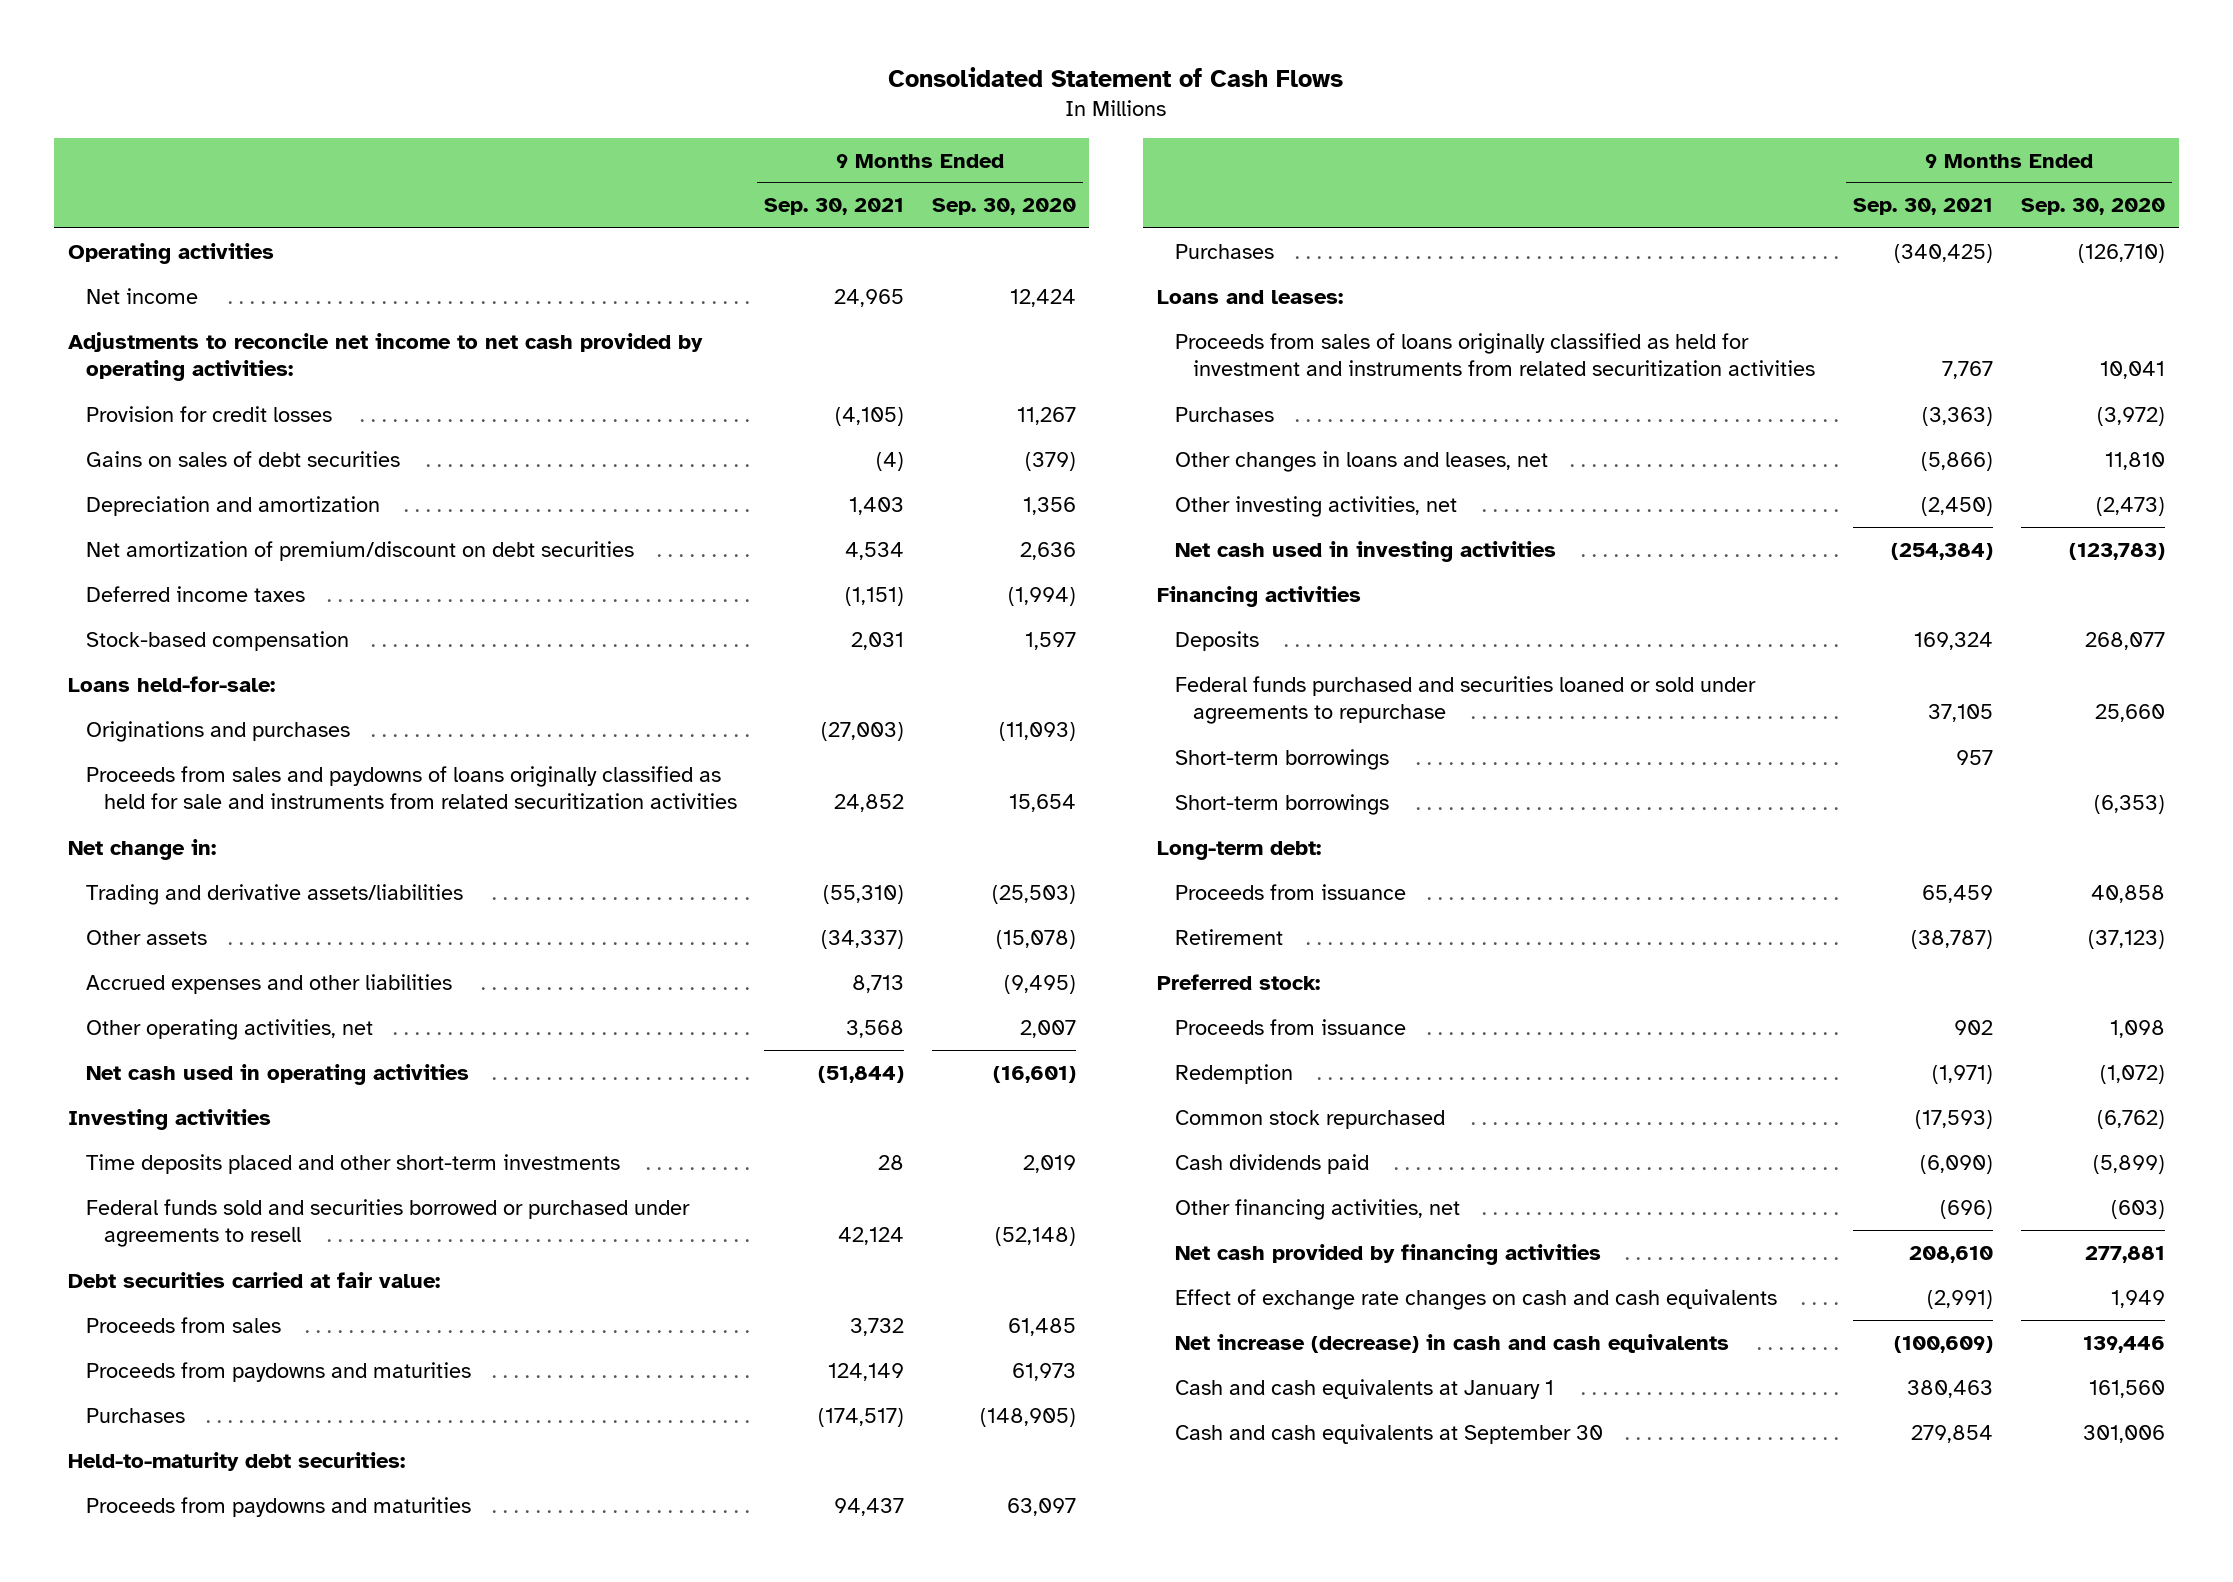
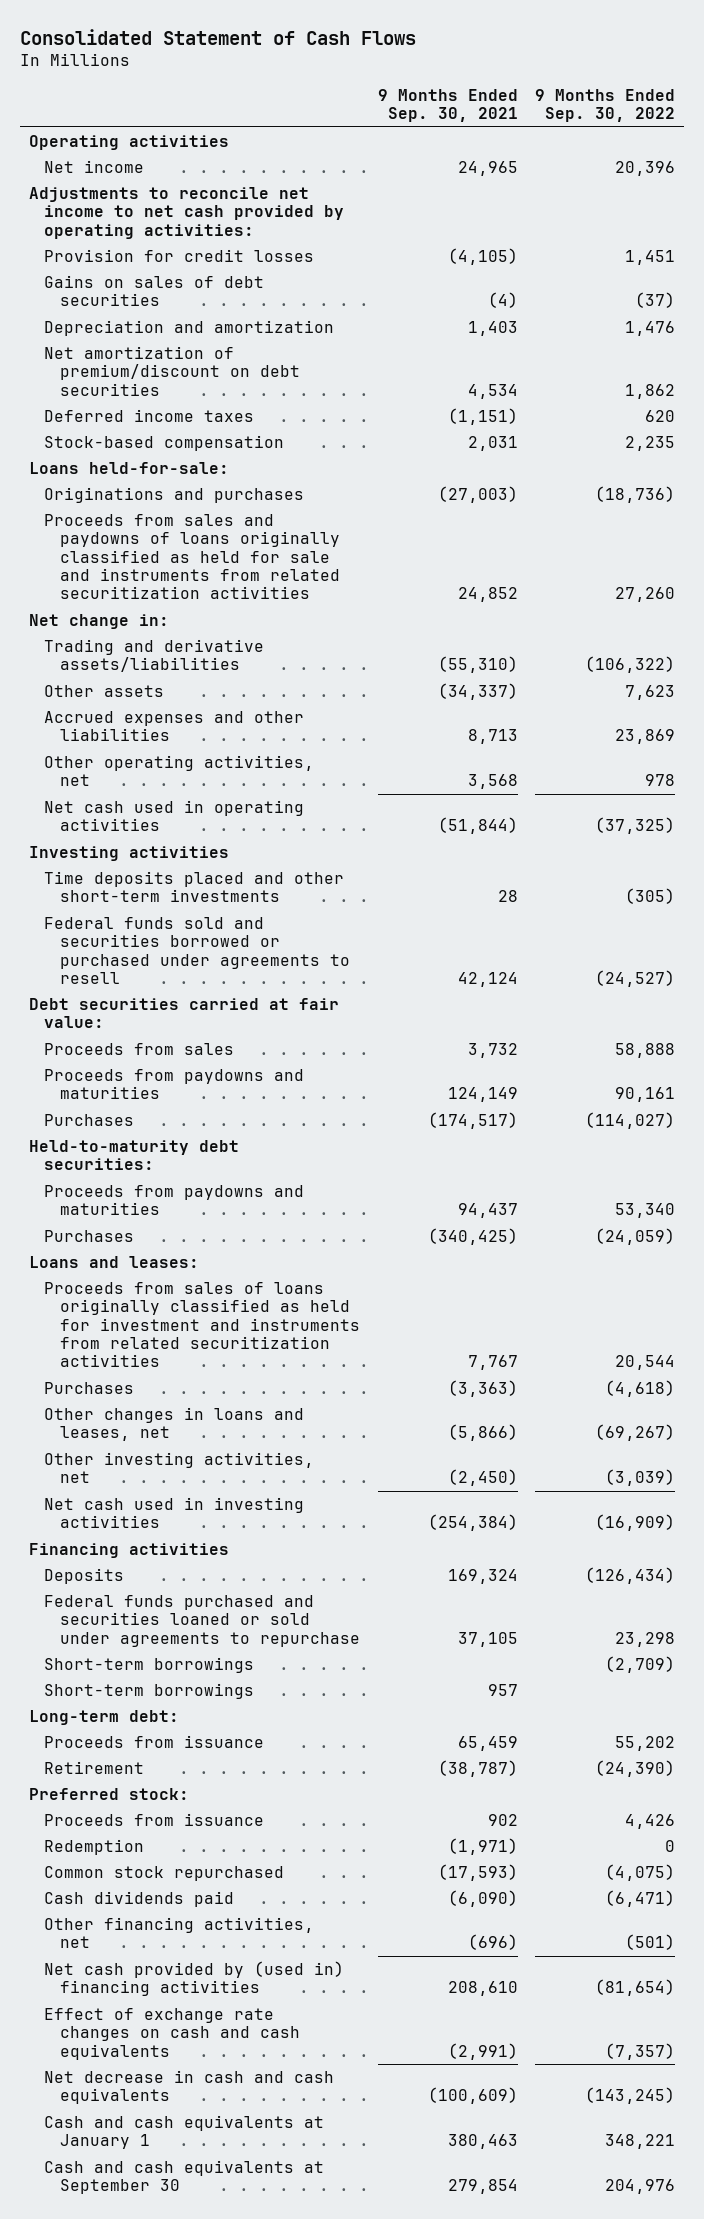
- | 9 Months Ended Sep. 30, 2021 | 9 Months Ended Sep. 30, 2020
+ | 9 Months Ended Sep. 30, 2021 | 9 Months Ended Sep. 30, 2022
moved down: Short-term borrowings | 957 |
- Net cash provided by financing activities | 208,610 | 277,881
+ Net cash provided by (used in) financing activities | 208,610 | (81,654)
- Net increase (decrease) in cash and cash equivalents | (100,609) | 139,446
+ Net decrease in cash and cash equivalents | (100,609) | (143,245)

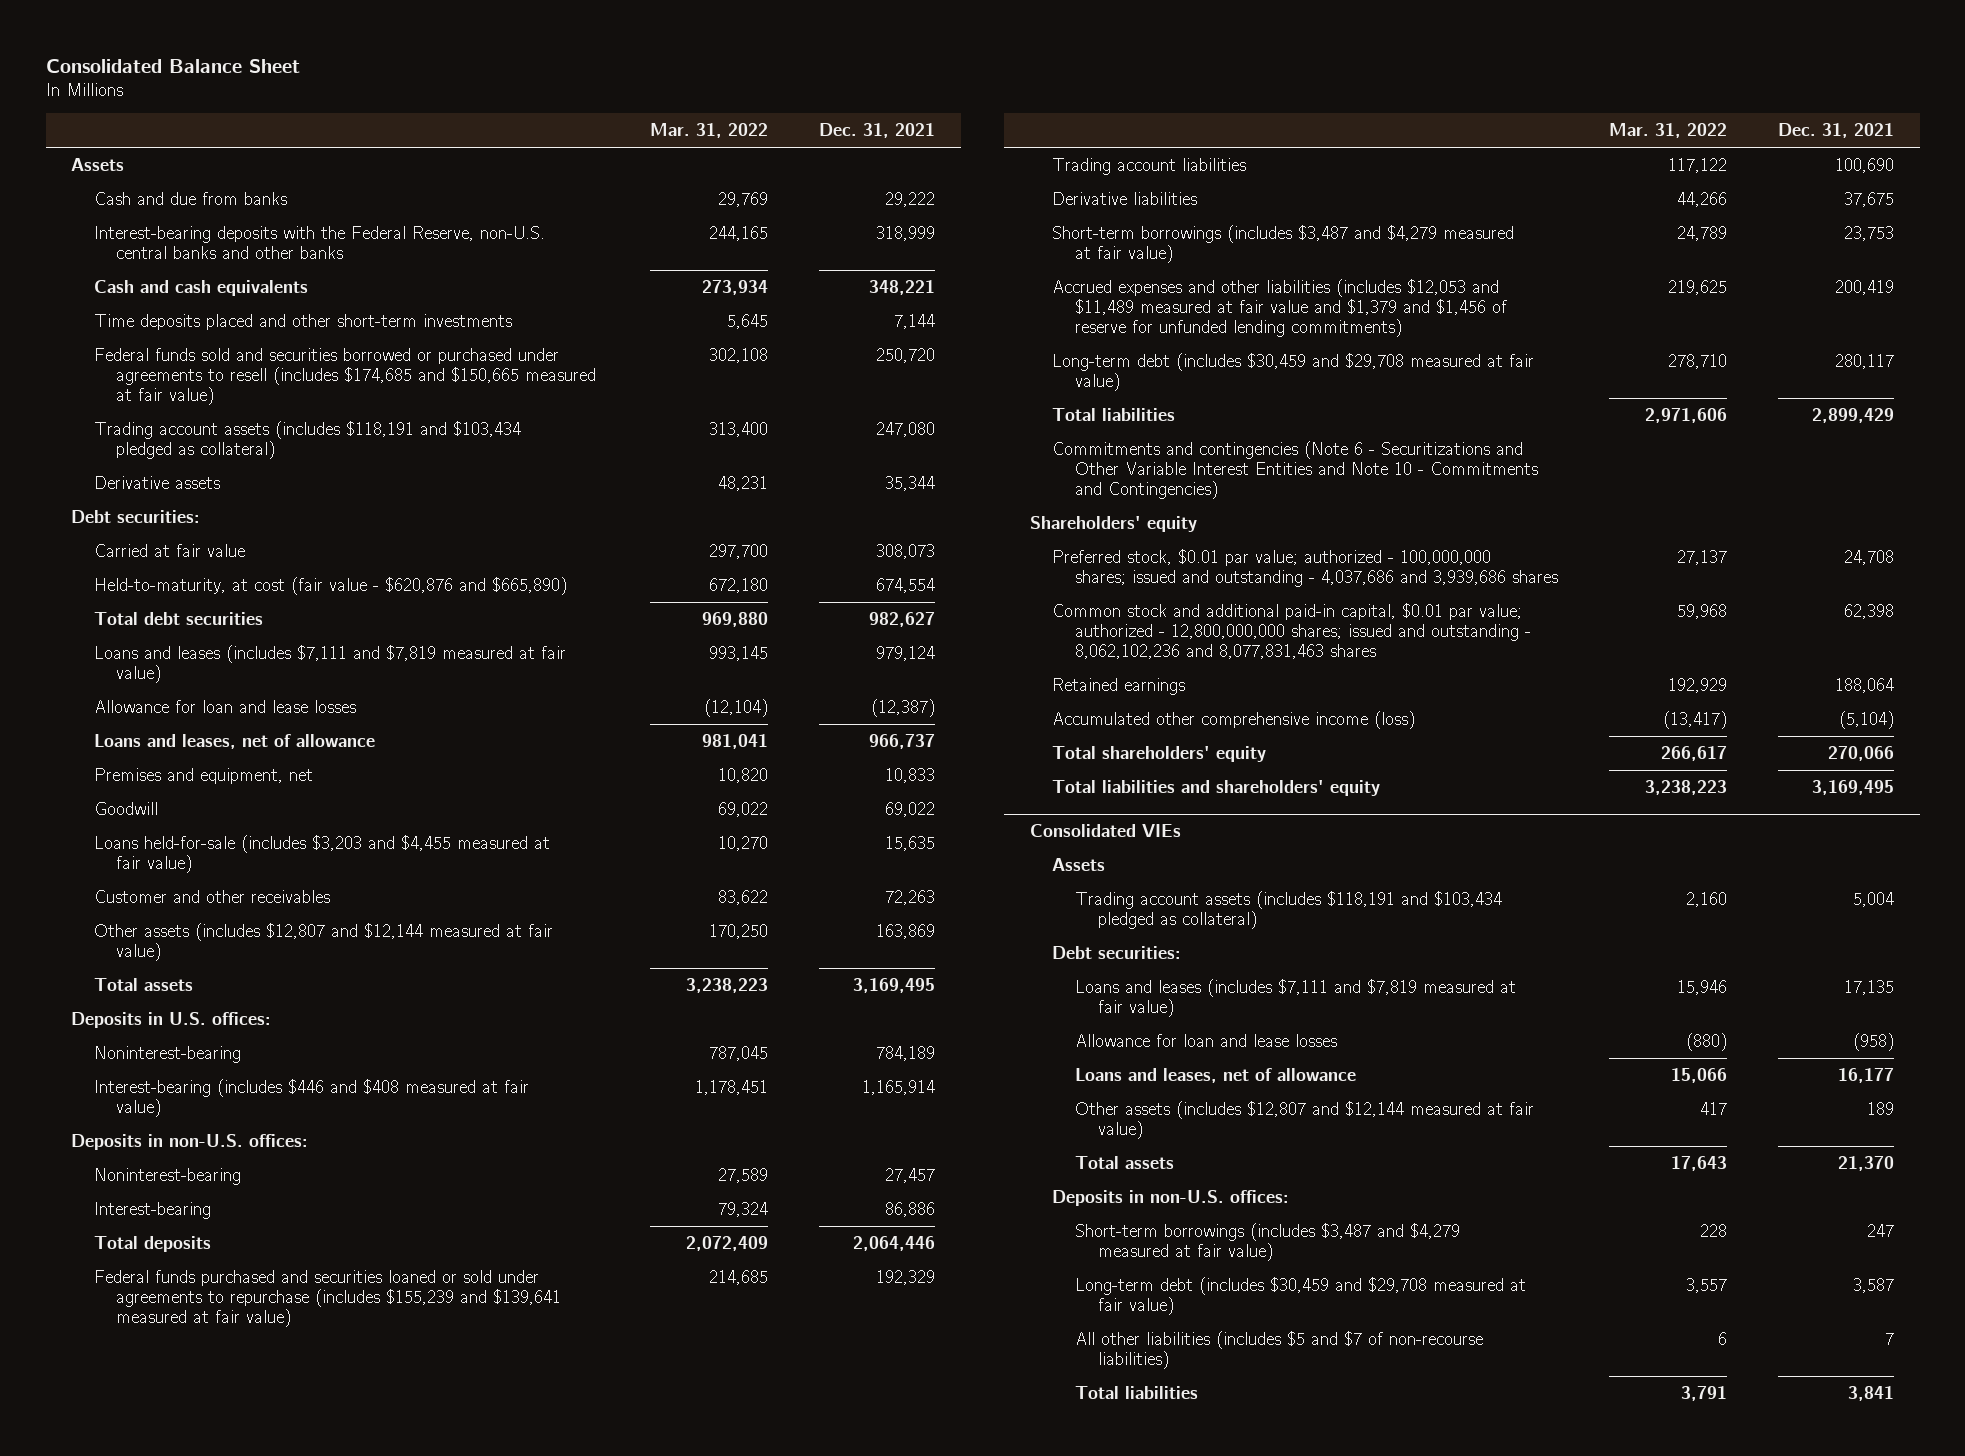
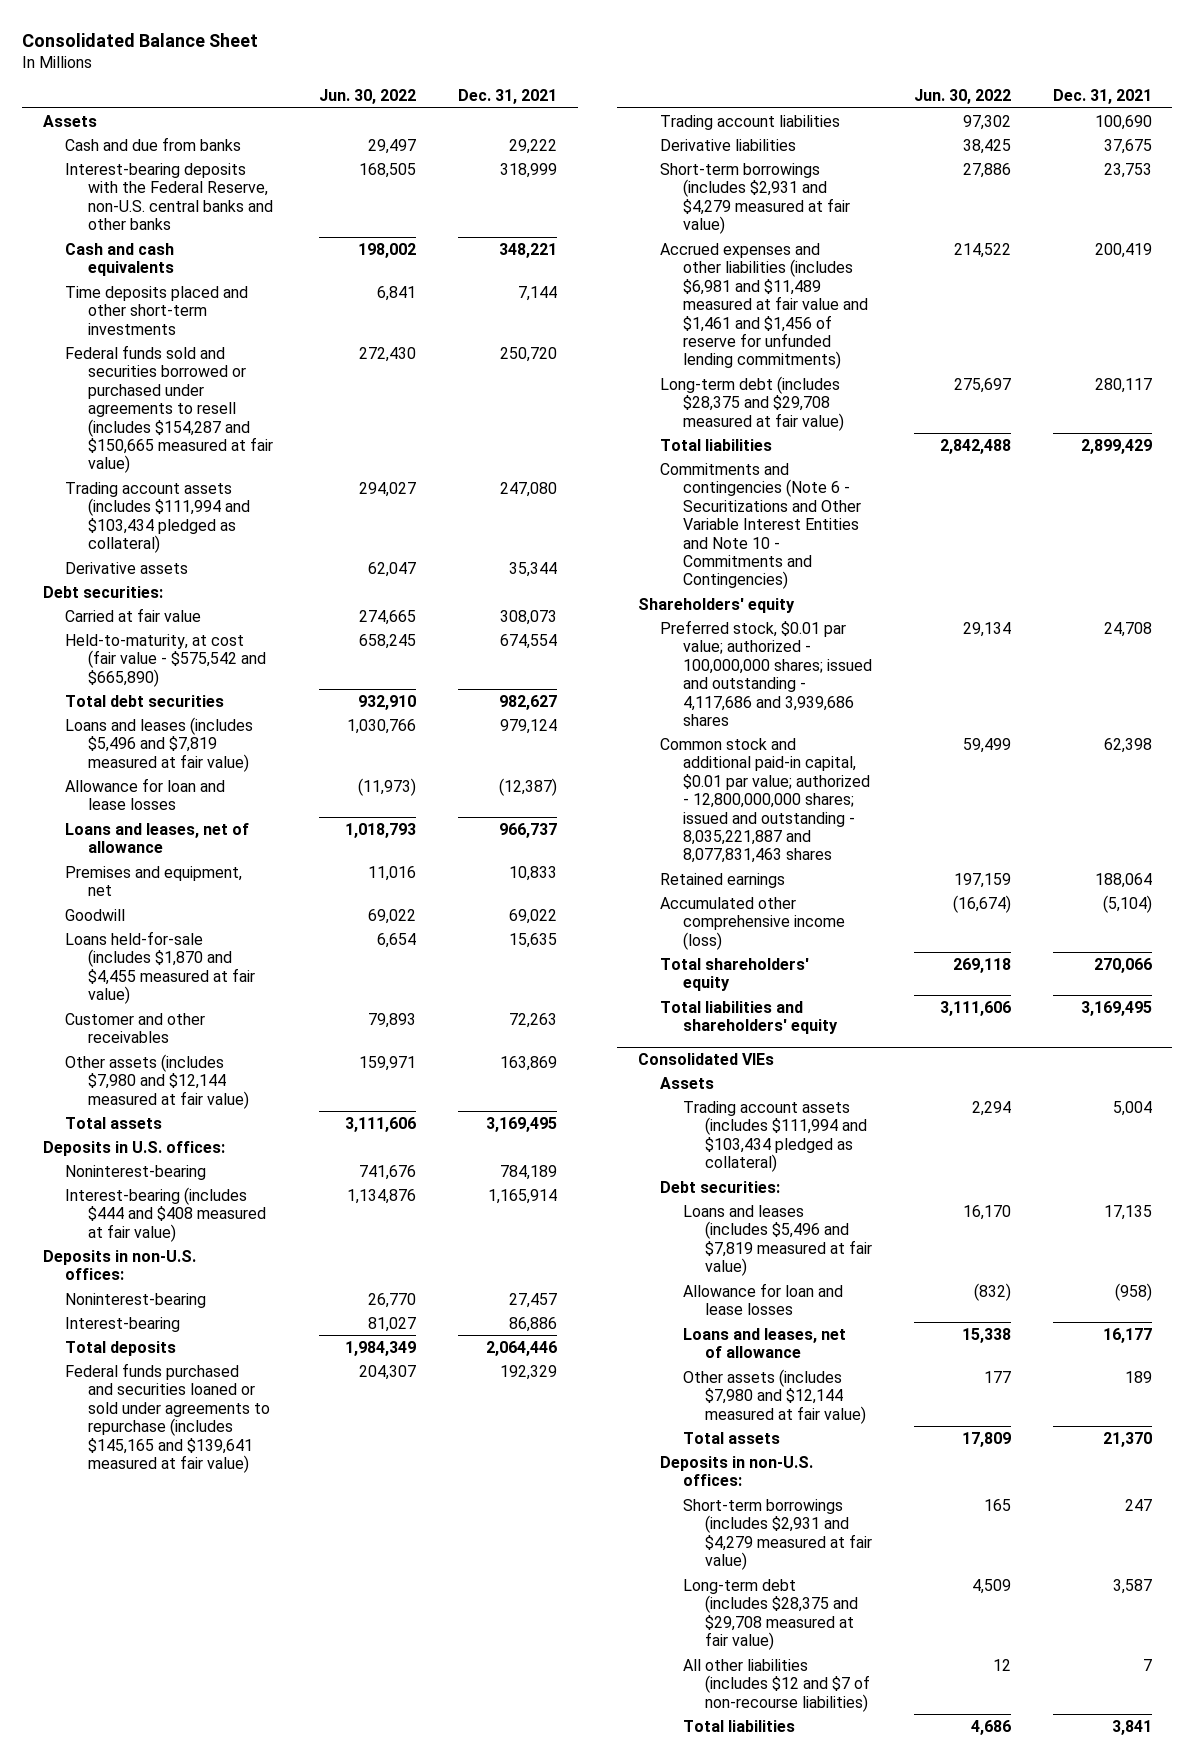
- | Mar. 31, 2022 | Dec. 31, 2021
+ | Jun. 30, 2022 | Dec. 31, 2021
- Federal funds sold and securities borrowed or purchased under agreements to resell (includes $174,685 and $150,665 measured at fair value) | 302,108 | 250,720
- Trading account assets (includes $118,191 and $103,434 pledged as collateral) | 313,400 | 247,080
+ Federal funds sold and securities borrowed or purchased under agreements to resell (includes $154,287 and $150,665 measured at fair value) | 272,430 | 250,720
+ Trading account assets (includes $111,994 and $103,434 pledged as collateral) | 294,027 | 247,080
- Held-to-maturity, at cost (fair value - $620,876 and $665,890) | 672,180 | 674,554
+ Held-to-maturity, at cost (fair value - $575,542 and $665,890) | 658,245 | 674,554
- Loans and leases (includes $7,111 and $7,819 measured at fair value) | 993,145 | 979,124
+ Loans and leases (includes $5,496 and $7,819 measured at fair value) | 1,030,766 | 979,124
- Loans held-for-sale (includes $3,203 and $4,455 measured at fair value) | 10,270 | 15,635
+ Loans held-for-sale (includes $1,870 and $4,455 measured at fair value) | 6,654 | 15,635
- Other assets (includes $12,807 and $12,144 measured at fair value) | 170,250 | 163,869
+ Other assets (includes $7,980 and $12,144 measured at fair value) | 159,971 | 163,869
- Interest-bearing (includes $446 and $408 measured at fair value) | 1,178,451 | 1,165,914
+ Interest-bearing (includes $444 and $408 measured at fair value) | 1,134,876 | 1,165,914
- Federal funds purchased and securities loaned or sold under agreements to repurchase (includes $155,239 and $139,641 measured at fair value) | 214,685 | 192,329
+ Federal funds purchased and securities loaned or sold under agreements to repurchase (includes $145,165 and $139,641 measured at fair value) | 204,307 | 192,329
- Short-term borrowings (includes $3,487 and $4,279 measured at fair value) | 24,789 | 23,753
- Accrued expenses and other liabilities (includes $12,053 and $11,489 measured at fair value and $1,379 and $1,456 of reserve for unfunded lending commitments) | 219,625 | 200,419
- Long-term debt (includes $30,459 and $29,708 measured at fair value) | 278,710 | 280,117
+ Short-term borrowings (includes $2,931 and $4,279 measured at fair value) | 27,886 | 23,753
+ Accrued expenses and other liabilities (includes $6,981 and $11,489 measured at fair value and $1,461 and $1,456 of reserve for unfunded lending commitments) | 214,522 | 200,419
+ Long-term debt (includes $28,375 and $29,708 measured at fair value) | 275,697 | 280,117
- Preferred stock, $0.01 par value; authorized - 100,000,000 shares; issued and outstanding - 4,037,686 and 3,939,686 shares | 27,137 | 24,708
- Common stock and additional paid-in capital, $0.01 par value; authorized - 12,800,000,000 shares; issued and outstanding - 8,062,102,236 and 8,077,831,463 shares | 59,968 | 62,398
+ Preferred stock, $0.01 par value; authorized - 100,000,000 shares; issued and outstanding - 4,117,686 and 3,939,686 shares | 29,134 | 24,708
+ Common stock and additional paid-in capital, $0.01 par value; authorized - 12,800,000,000 shares; issued and outstanding - 8,035,221,887 and 8,077,831,463 shares | 59,499 | 62,398
@ Consolidated VIEs
- Trading account assets (includes $118,191 and $103,434 pledged as collateral) | 2,160 | 5,004
+ Trading account assets (includes $111,994 and $103,434 pledged as collateral) | 2,294 | 5,004
- Loans and leases (includes $7,111 and $7,819 measured at fair value) | 15,946 | 17,135
+ Loans and leases (includes $5,496 and $7,819 measured at fair value) | 16,170 | 17,135
- Other assets (includes $12,807 and $12,144 measured at fair value) | 417 | 189
+ Other assets (includes $7,980 and $12,144 measured at fair value) | 177 | 189
- Short-term borrowings (includes $3,487 and $4,279 measured at fair value) | 228 | 247
- Long-term debt (includes $30,459 and $29,708 measured at fair value) | 3,557 | 3,587
- All other liabilities (includes $5 and $7 of non-recourse liabilities) | 6 | 7
+ Short-term borrowings (includes $2,931 and $4,279 measured at fair value) | 165 | 247
+ Long-term debt (includes $28,375 and $29,708 measured at fair value) | 4,509 | 3,587
+ All other liabilities (includes $12 and $7 of non-recourse liabilities) | 12 | 7

